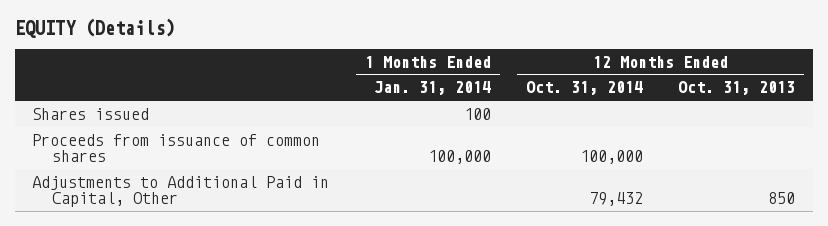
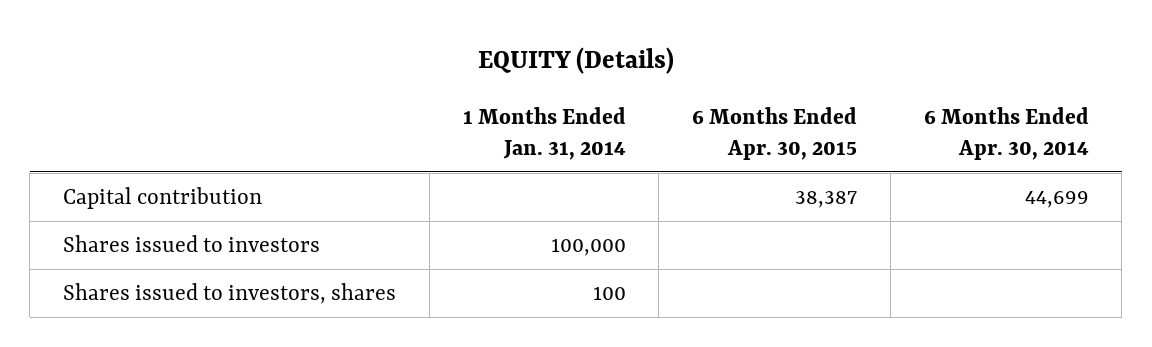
- | 1 Months Ended Jan. 31, 2014 | 12 Months Ended Oct. 31, 2014 | 12 Months Ended Oct. 31, 2013
+ | 1 Months Ended Jan. 31, 2014 | 6 Months Ended Apr. 30, 2015 | 6 Months Ended Apr. 30, 2014
- Shares issued | 100 | |
- Proceeds from issuance of common shares | 100,000 | 100,000 |
- Adjustments to Additional Paid in Capital, Other | | 79,432 | 850
+ Capital contribution | | 38,387 | 44,699
+ Shares issued to investors | 100,000 | |
+ Shares issued to investors, shares | 100 | |

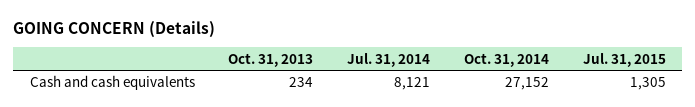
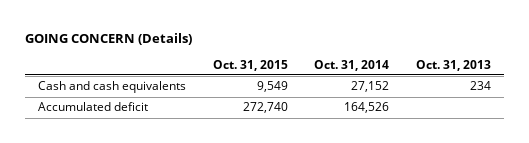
- | Oct. 31, 2013 | Jul. 31, 2014 | Oct. 31, 2014 | Jul. 31, 2015
+ | Oct. 31, 2015 | Oct. 31, 2014 | Oct. 31, 2013
+ Accumulated deficit | 272,740 | 164,526 |

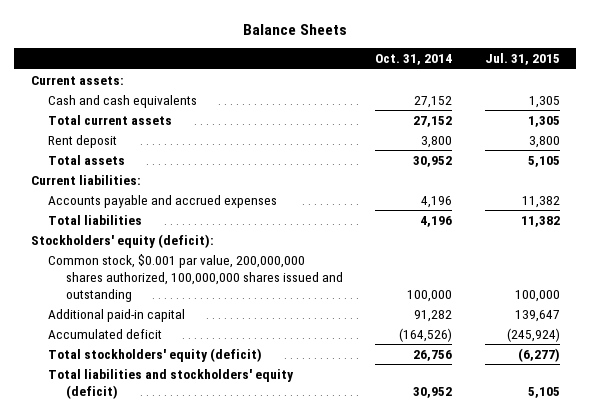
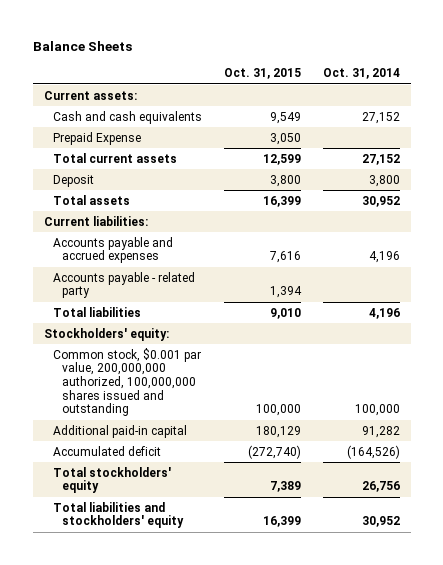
- | Oct. 31, 2014 | Jul. 31, 2015
+ | Oct. 31, 2015 | Oct. 31, 2014
+ Prepaid Expense | 3,050 |
- Rent deposit | 3,800 | 3,800
+ Deposit | 3,800 | 3,800
+ Accounts payable - related party | 1,394 |
- Stockholders' equity (deficit):
- Common stock, $0.001 par value, 200,000,000 shares authorized, 100,000,000 shares issued and outstanding | 100,000 | 100,000
+ Stockholders' equity:
+ Common stock, $0.001 par value, 200,000,000 authorized, 100,000,000 shares issued and outstanding | 100,000 | 100,000
- Total stockholders' equity (deficit) | 26,756 | (6,277)
- Total liabilities and stockholders' equity (deficit) | 30,952 | 5,105
+ Total stockholders' equity | 7,389 | 26,756
+ Total liabilities and stockholders' equity | 16,399 | 30,952

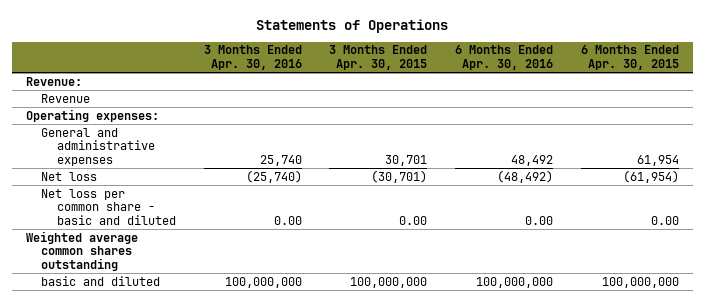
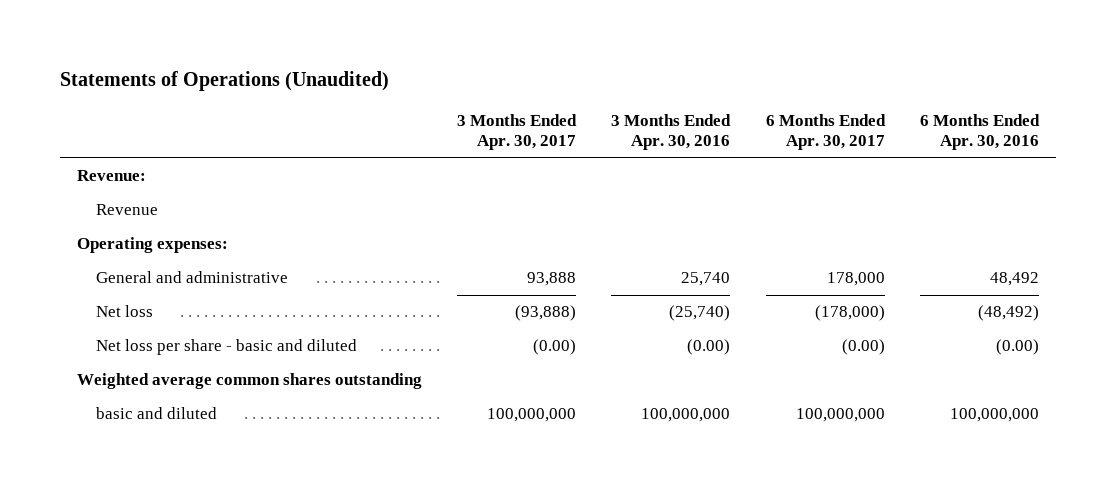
- Statements of Operations
+ Statements of Operations (Unaudited)
- | 3 Months Ended Apr. 30, 2016 | 3 Months Ended Apr. 30, 2015 | 6 Months Ended Apr. 30, 2016 | 6 Months Ended Apr. 30, 2015
+ | 3 Months Ended Apr. 30, 2017 | 3 Months Ended Apr. 30, 2016 | 6 Months Ended Apr. 30, 2017 | 6 Months Ended Apr. 30, 2016
- General and administrative expenses | 25,740 | 30,701 | 48,492 | 61,954
+ General and administrative | 93,888 | 25,740 | 178,000 | 48,492
- Net loss per common share - basic and diluted | 0.00 | 0.00 | 0.00 | 0.00
+ Net loss per share - basic and diluted | (0.00) | (0.00) | (0.00) | (0.00)

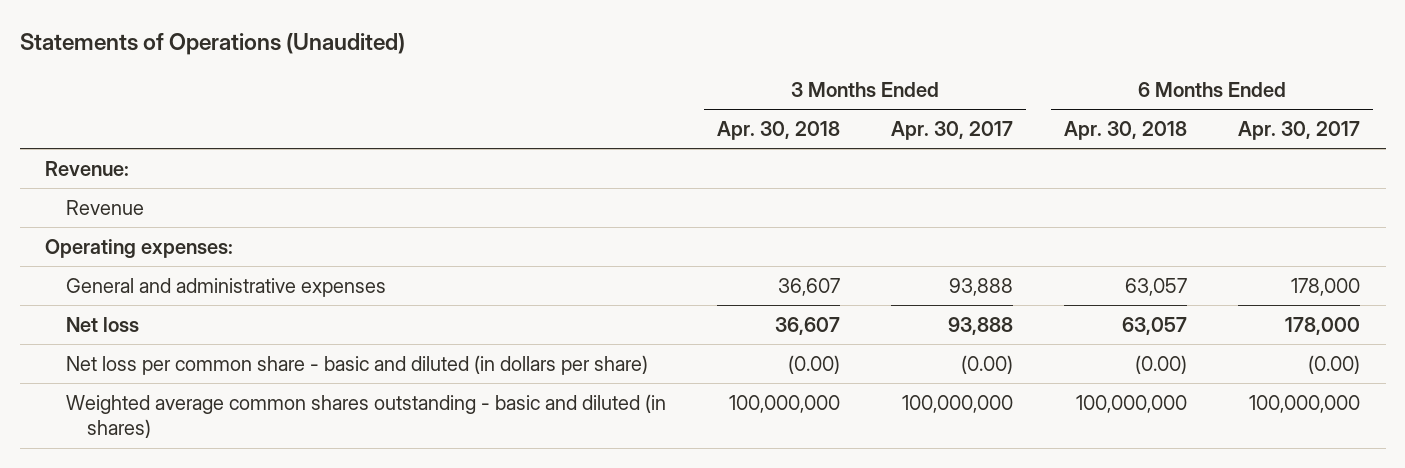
- | 3 Months Ended Apr. 30, 2017 | 3 Months Ended Apr. 30, 2016 | 6 Months Ended Apr. 30, 2017 | 6 Months Ended Apr. 30, 2016
+ | 3 Months Ended Apr. 30, 2018 | 3 Months Ended Apr. 30, 2017 | 6 Months Ended Apr. 30, 2018 | 6 Months Ended Apr. 30, 2017
- General and administrative | 93,888 | 25,740 | 178,000 | 48,492
- Net loss | (93,888) | (25,740) | (178,000) | (48,492)
- Net loss per share - basic and diluted | (0.00) | (0.00) | (0.00) | (0.00)
- Weighted average common shares outstanding
- basic and diluted | 100,000,000 | 100,000,000 | 100,000,000 | 100,000,000
+ General and administrative expenses | 36,607 | 93,888 | 63,057 | 178,000
+ Net loss | 36,607 | 93,888 | 63,057 | 178,000
+ Net loss per common share - basic and diluted (in dollars per share) | (0.00) | (0.00) | (0.00) | (0.00)
+ Weighted average common shares outstanding - basic and diluted (in shares) | 100,000,000 | 100,000,000 | 100,000,000 | 100,000,000

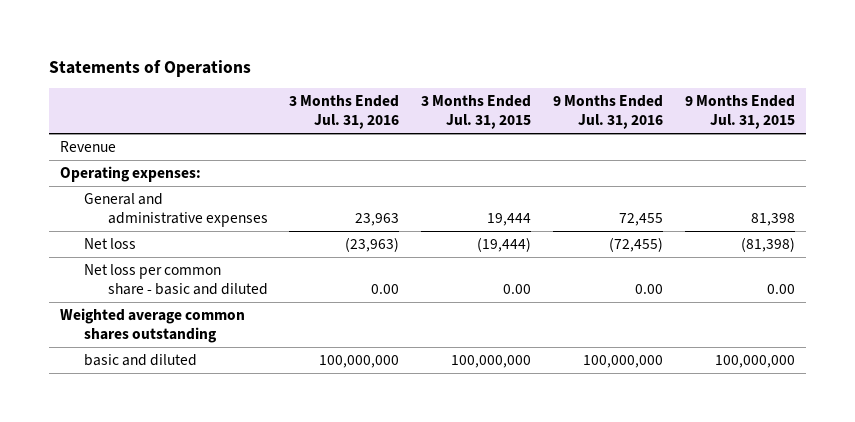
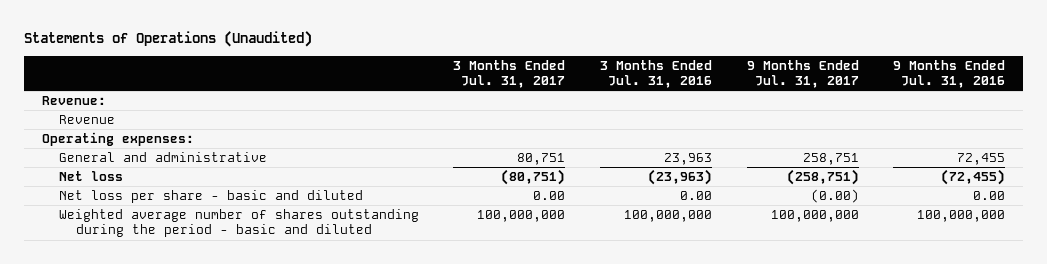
- Statements of Operations
+ Statements of Operations (Unaudited)
- | 3 Months Ended Jul. 31, 2016 | 3 Months Ended Jul. 31, 2015 | 9 Months Ended Jul. 31, 2016 | 9 Months Ended Jul. 31, 2015
+ | 3 Months Ended Jul. 31, 2017 | 3 Months Ended Jul. 31, 2016 | 9 Months Ended Jul. 31, 2017 | 9 Months Ended Jul. 31, 2016
+ Revenue:
- General and administrative expenses | 23,963 | 19,444 | 72,455 | 81,398
+ General and administrative | 80,751 | 23,963 | 258,751 | 72,455
- Net loss per common share - basic and diluted | 0.00 | 0.00 | 0.00 | 0.00
- Weighted average common shares outstanding
- basic and diluted | 100,000,000 | 100,000,000 | 100,000,000 | 100,000,000
+ Net loss per share - basic and diluted | 0.00 | 0.00 | (0.00) | 0.00
+ Weighted average number of shares outstanding during the period - basic and diluted | 100,000,000 | 100,000,000 | 100,000,000 | 100,000,000

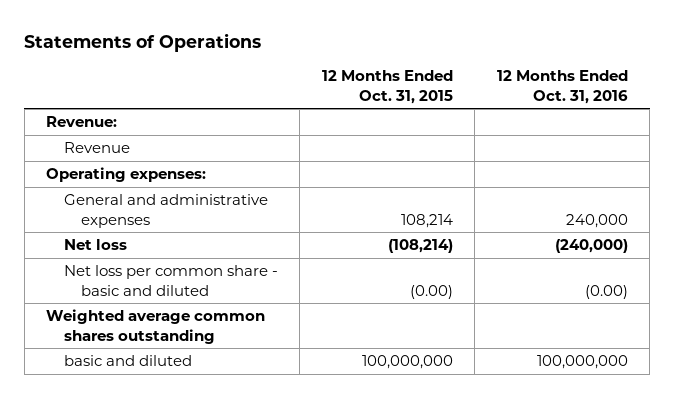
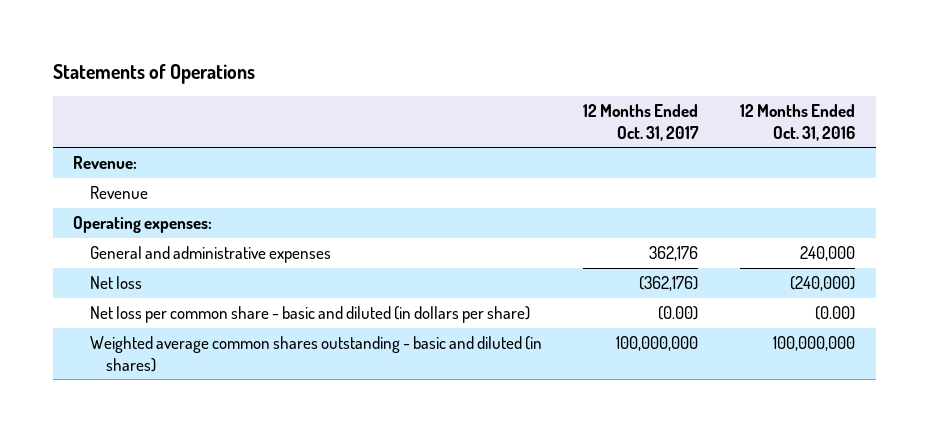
- | 12 Months Ended Oct. 31, 2015 | 12 Months Ended Oct. 31, 2016
+ | 12 Months Ended Oct. 31, 2017 | 12 Months Ended Oct. 31, 2016
- Net loss per common share - basic and diluted | (0.00) | (0.00)
- Weighted average common shares outstanding
- basic and diluted | 100,000,000 | 100,000,000
+ Net loss per common share - basic and diluted (in dollars per share) | (0.00) | (0.00)
+ Weighted average common shares outstanding - basic and diluted (in shares) | 100,000,000 | 100,000,000

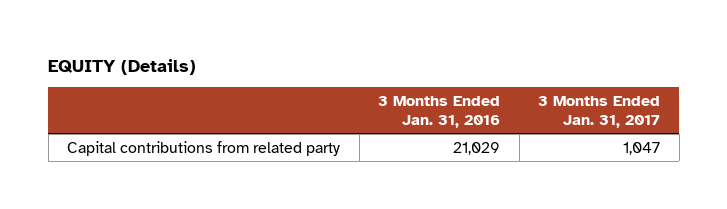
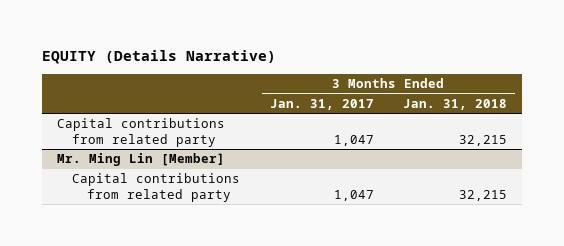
- EQUITY (Details)
+ EQUITY (Details Narrative)
- | 3 Months Ended Jan. 31, 2016 | 3 Months Ended Jan. 31, 2017
+ | 3 Months Ended Jan. 31, 2017 | 3 Months Ended Jan. 31, 2018
+ Mr. Ming Lin [Member]
+ Capital contributions from related party | 1,047 | 32,215

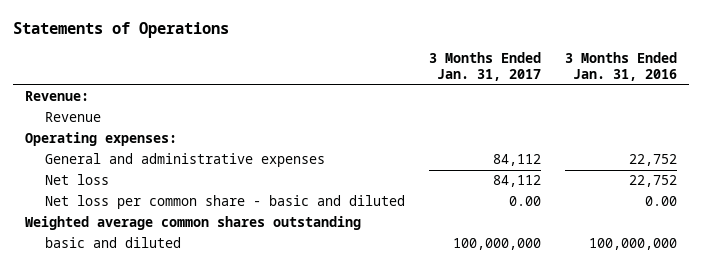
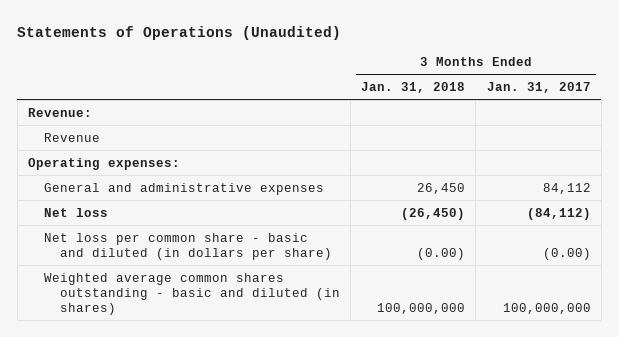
- Statements of Operations
+ Statements of Operations (Unaudited)
- | 3 Months Ended Jan. 31, 2017 | 3 Months Ended Jan. 31, 2016
+ | 3 Months Ended Jan. 31, 2018 | 3 Months Ended Jan. 31, 2017
- Net loss | 84,112 | 22,752
- Net loss per common share - basic and diluted | 0.00 | 0.00
- Weighted average common shares outstanding
- basic and diluted | 100,000,000 | 100,000,000
+ Net loss | (26,450) | (84,112)
+ Net loss per common share - basic and diluted (in dollars per share) | (0.00) | (0.00)
+ Weighted average common shares outstanding - basic and diluted (in shares) | 100,000,000 | 100,000,000

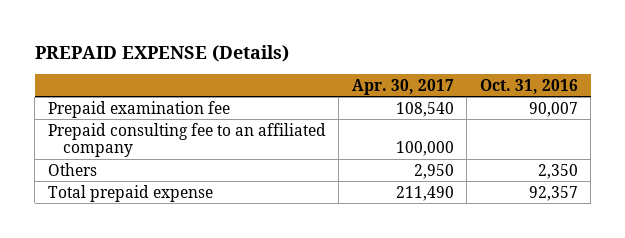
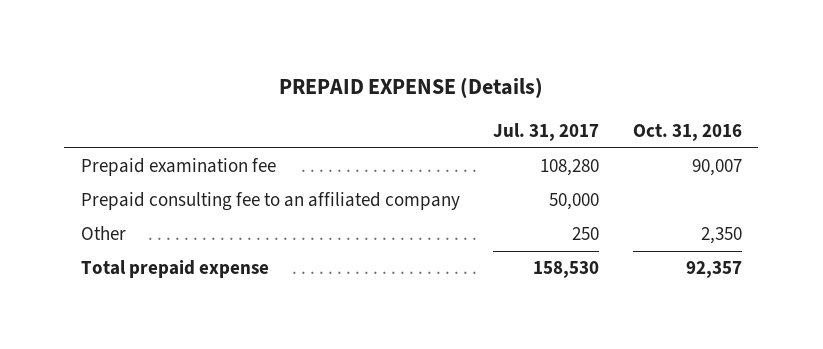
- | Apr. 30, 2017 | Oct. 31, 2016
+ | Jul. 31, 2017 | Oct. 31, 2016
- Others | 2,950 | 2,350
+ Other | 250 | 2,350

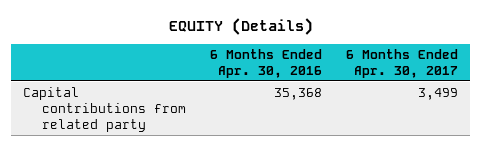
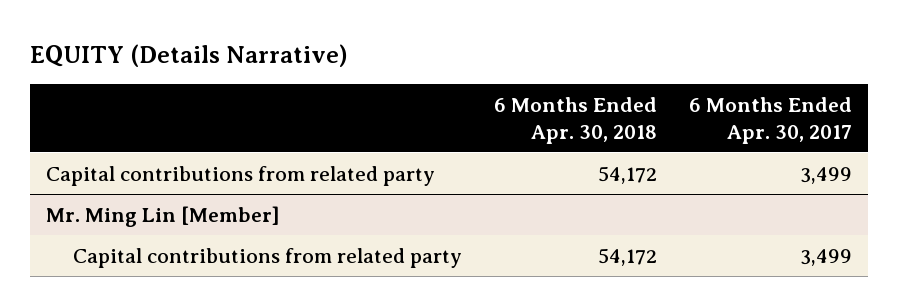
- EQUITY (Details)
+ EQUITY (Details Narrative)
- | 6 Months Ended Apr. 30, 2016 | 6 Months Ended Apr. 30, 2017
+ | 6 Months Ended Apr. 30, 2018 | 6 Months Ended Apr. 30, 2017
+ Mr. Ming Lin [Member]
+ Capital contributions from related party | 54,172 | 3,499

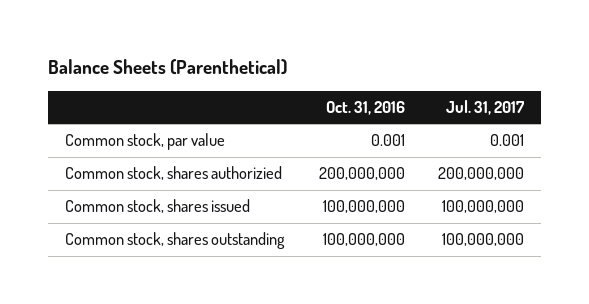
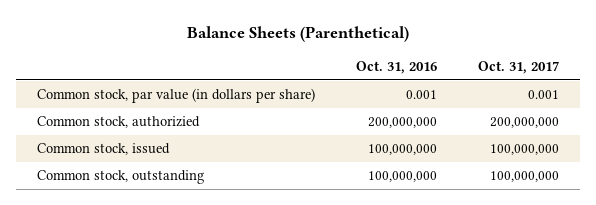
- | Oct. 31, 2016 | Jul. 31, 2017
+ | Oct. 31, 2016 | Oct. 31, 2017
- Common stock, par value | 0.001 | 0.001
- Common stock, shares authorizied | 200,000,000 | 200,000,000
- Common stock, shares issued | 100,000,000 | 100,000,000
- Common stock, shares outstanding | 100,000,000 | 100,000,000
+ Common stock, par value (in dollars per share) | 0.001 | 0.001
+ Common stock, authorizied | 200,000,000 | 200,000,000
+ Common stock, issued | 100,000,000 | 100,000,000
+ Common stock, outstanding | 100,000,000 | 100,000,000

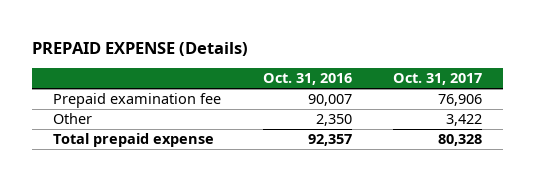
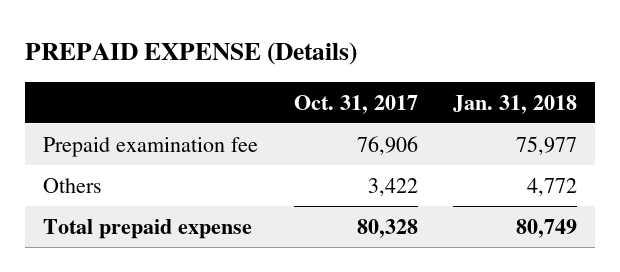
- | Oct. 31, 2016 | Oct. 31, 2017
+ | Oct. 31, 2017 | Jan. 31, 2018
- Other | 2,350 | 3,422
+ Others | 3,422 | 4,772

